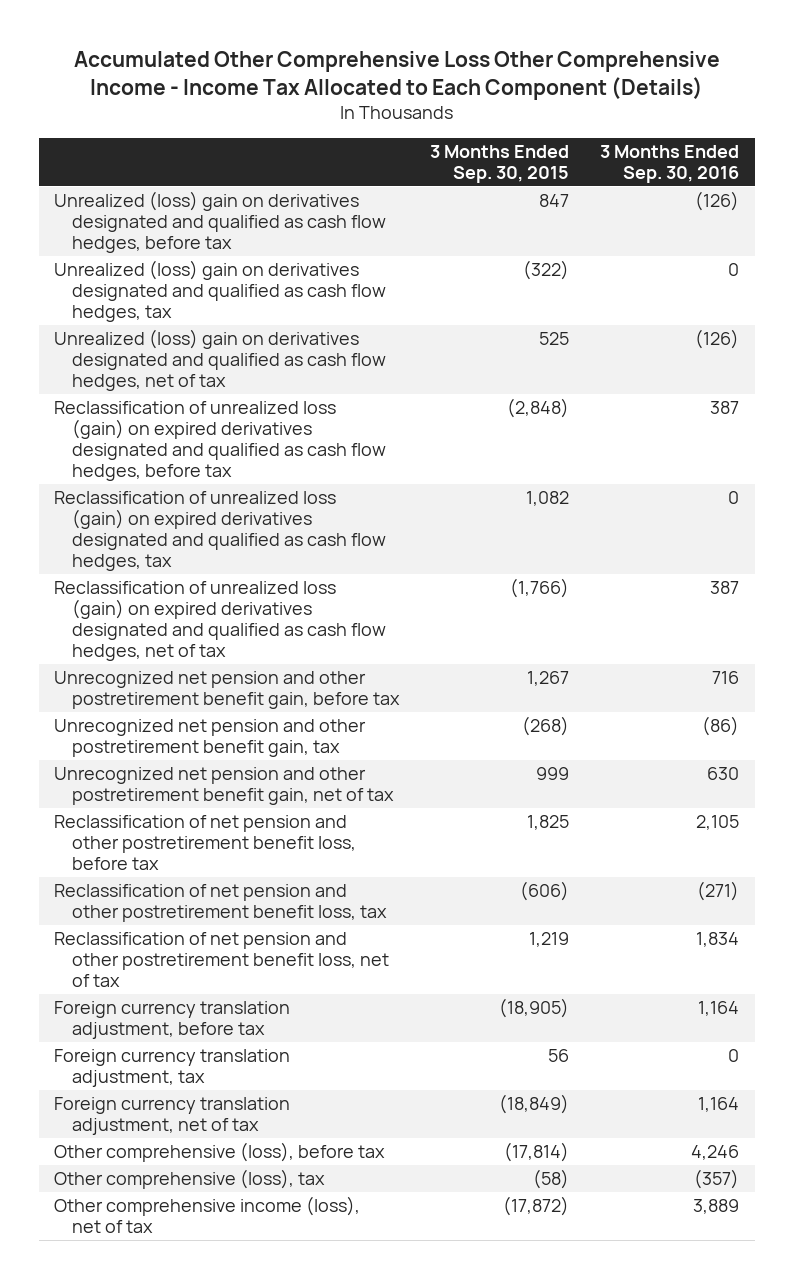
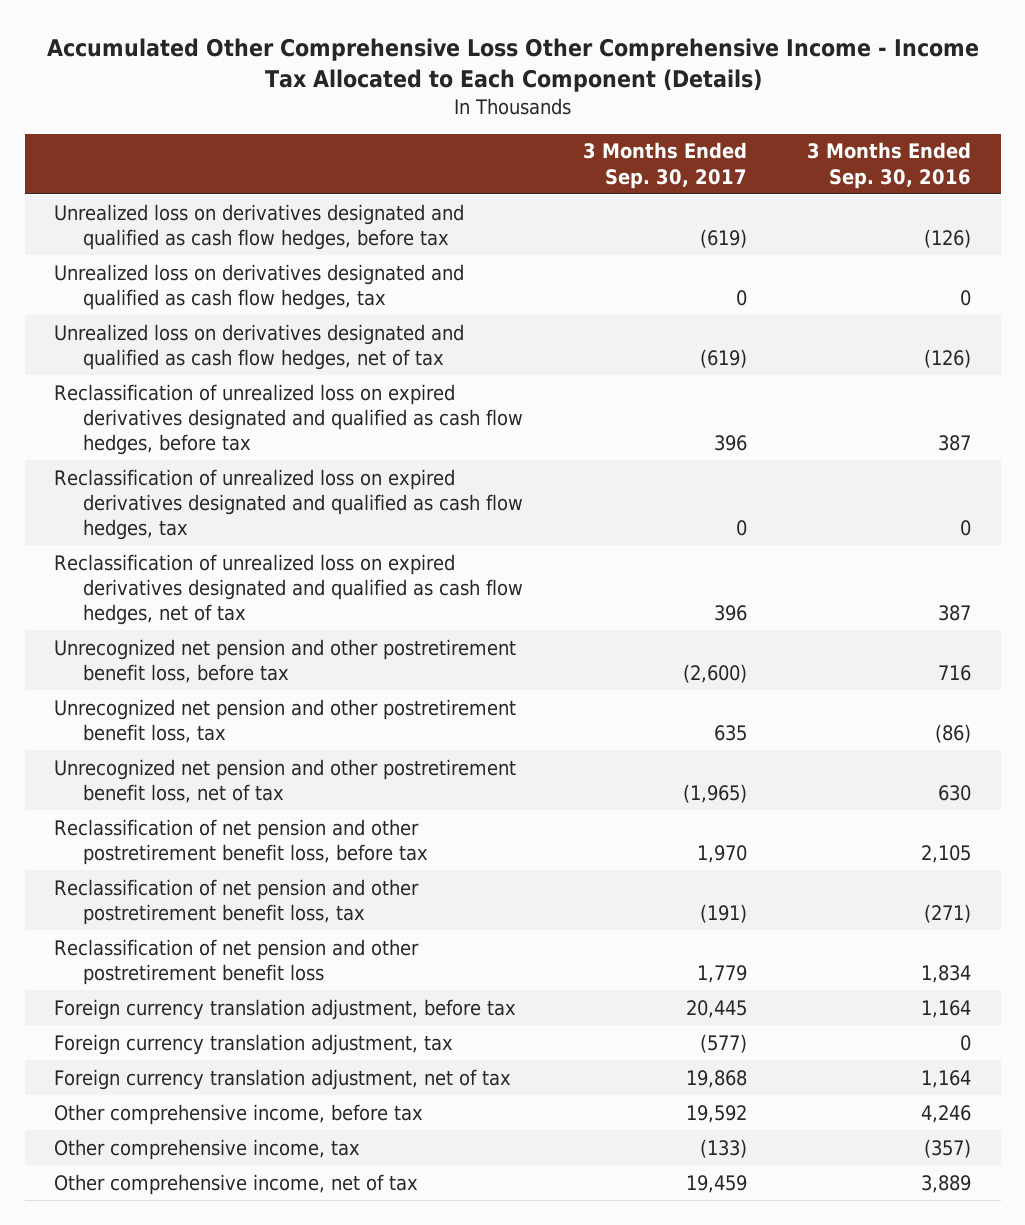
- | 3 Months Ended Sep. 30, 2015 | 3 Months Ended Sep. 30, 2016
+ | 3 Months Ended Sep. 30, 2017 | 3 Months Ended Sep. 30, 2016
- Unrealized (loss) gain on derivatives designated and qualified as cash flow hedges, before tax | 847 | (126)
- Unrealized (loss) gain on derivatives designated and qualified as cash flow hedges, tax | (322) | 0
- Unrealized (loss) gain on derivatives designated and qualified as cash flow hedges, net of tax | 525 | (126)
- Reclassification of unrealized loss (gain) on expired derivatives designated and qualified as cash flow hedges, before tax | (2,848) | 387
- Reclassification of unrealized loss (gain) on expired derivatives designated and qualified as cash flow hedges, tax | 1,082 | 0
- Reclassification of unrealized loss (gain) on expired derivatives designated and qualified as cash flow hedges, net of tax | (1,766) | 387
- Unrecognized net pension and other postretirement benefit gain, before tax | 1,267 | 716
- Unrecognized net pension and other postretirement benefit gain, tax | (268) | (86)
- Unrecognized net pension and other postretirement benefit gain, net of tax | 999 | 630
+ Unrealized loss on derivatives designated and qualified as cash flow hedges, before tax | (619) | (126)
+ Unrealized loss on derivatives designated and qualified as cash flow hedges, tax | 0 | 0
+ Unrealized loss on derivatives designated and qualified as cash flow hedges, net of tax | (619) | (126)
+ Reclassification of unrealized loss on expired derivatives designated and qualified as cash flow hedges, before tax | 396 | 387
+ Reclassification of unrealized loss on expired derivatives designated and qualified as cash flow hedges, tax | 0 | 0
+ Reclassification of unrealized loss on expired derivatives designated and qualified as cash flow hedges, net of tax | 396 | 387
+ Unrecognized net pension and other postretirement benefit loss, before tax | (2,600) | 716
+ Unrecognized net pension and other postretirement benefit loss, tax | 635 | (86)
+ Unrecognized net pension and other postretirement benefit loss, net of tax | (1,965) | 630
- Reclassification of net pension and other postretirement benefit loss, net of tax | 1,219 | 1,834
+ Reclassification of net pension and other postretirement benefit loss | 1,779 | 1,834
- Other comprehensive (loss), before tax | (17,814) | 4,246
- Other comprehensive (loss), tax | (58) | (357)
- Other comprehensive income (loss), net of tax | (17,872) | 3,889
+ Other comprehensive income, before tax | 19,592 | 4,246
+ Other comprehensive income, tax | (133) | (357)
+ Other comprehensive income, net of tax | 19,459 | 3,889

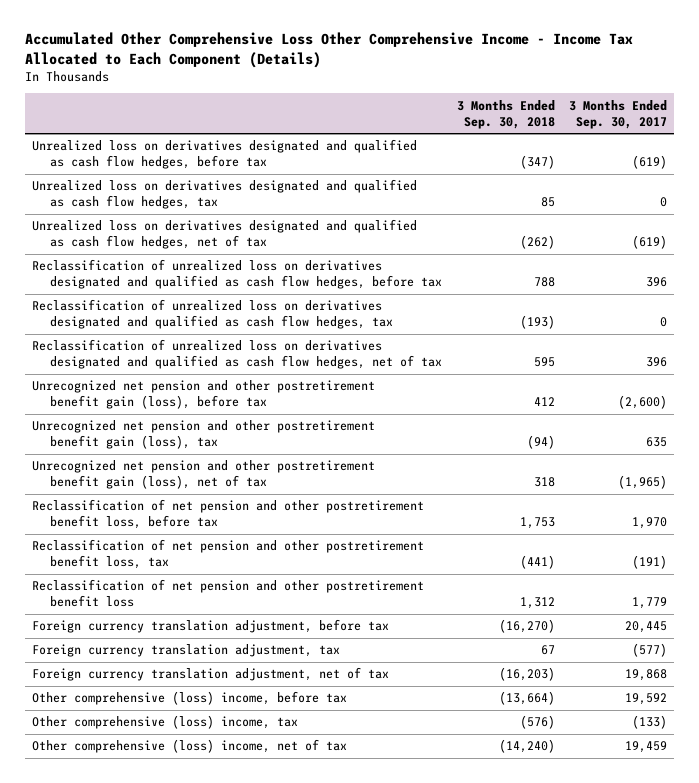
- | 3 Months Ended Sep. 30, 2017 | 3 Months Ended Sep. 30, 2016
+ | 3 Months Ended Sep. 30, 2018 | 3 Months Ended Sep. 30, 2017
- Reclassification of unrealized loss on expired derivatives designated and qualified as cash flow hedges, before tax | 396 | 387
- Reclassification of unrealized loss on expired derivatives designated and qualified as cash flow hedges, tax | 0 | 0
- Reclassification of unrealized loss on expired derivatives designated and qualified as cash flow hedges, net of tax | 396 | 387
- Unrecognized net pension and other postretirement benefit loss, before tax | (2,600) | 716
- Unrecognized net pension and other postretirement benefit loss, tax | 635 | (86)
- Unrecognized net pension and other postretirement benefit loss, net of tax | (1,965) | 630
+ Reclassification of unrealized loss on derivatives designated and qualified as cash flow hedges, before tax | 788 | 396
+ Reclassification of unrealized loss on derivatives designated and qualified as cash flow hedges, tax | (193) | 0
+ Reclassification of unrealized loss on derivatives designated and qualified as cash flow hedges, net of tax | 595 | 396
+ Unrecognized net pension and other postretirement benefit gain (loss), before tax | 412 | (2,600)
+ Unrecognized net pension and other postretirement benefit gain (loss), tax | (94) | 635
+ Unrecognized net pension and other postretirement benefit gain (loss), net of tax | 318 | (1,965)
- Other comprehensive income, before tax | 19,592 | 4,246
- Other comprehensive income, tax | (133) | (357)
- Other comprehensive income, net of tax | 19,459 | 3,889
+ Other comprehensive (loss) income, before tax | (13,664) | 19,592
+ Other comprehensive (loss) income, tax | (576) | (133)
+ Other comprehensive (loss) income, net of tax | (14,240) | 19,459

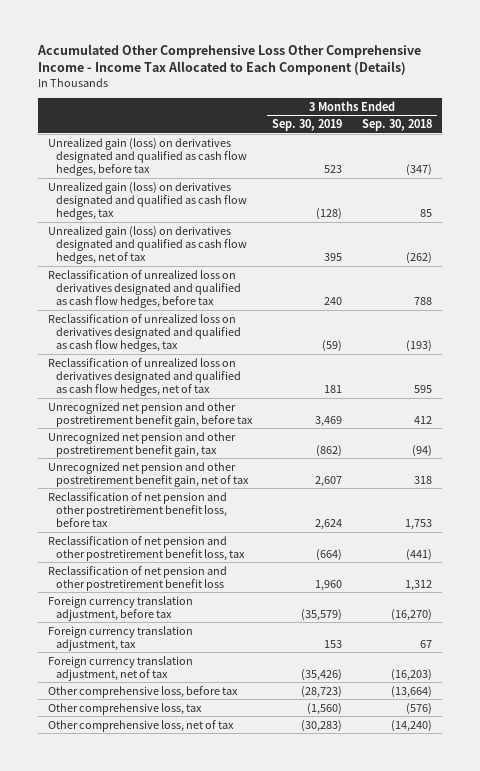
- | 3 Months Ended Sep. 30, 2018 | 3 Months Ended Sep. 30, 2017
+ | 3 Months Ended Sep. 30, 2019 | 3 Months Ended Sep. 30, 2018
- Unrealized loss on derivatives designated and qualified as cash flow hedges, before tax | (347) | (619)
- Unrealized loss on derivatives designated and qualified as cash flow hedges, tax | 85 | 0
- Unrealized loss on derivatives designated and qualified as cash flow hedges, net of tax | (262) | (619)
+ Unrealized gain (loss) on derivatives designated and qualified as cash flow hedges, before tax | 523 | (347)
+ Unrealized gain (loss) on derivatives designated and qualified as cash flow hedges, tax | (128) | 85
+ Unrealized gain (loss) on derivatives designated and qualified as cash flow hedges, net of tax | 395 | (262)
- Unrecognized net pension and other postretirement benefit gain (loss), before tax | 412 | (2,600)
- Unrecognized net pension and other postretirement benefit gain (loss), tax | (94) | 635
- Unrecognized net pension and other postretirement benefit gain (loss), net of tax | 318 | (1,965)
+ Unrecognized net pension and other postretirement benefit gain, before tax | 3,469 | 412
+ Unrecognized net pension and other postretirement benefit gain, tax | (862) | (94)
+ Unrecognized net pension and other postretirement benefit gain, net of tax | 2,607 | 318
- Other comprehensive (loss) income, before tax | (13,664) | 19,592
- Other comprehensive (loss) income, tax | (576) | (133)
- Other comprehensive (loss) income, net of tax | (14,240) | 19,459
+ Other comprehensive loss, before tax | (28,723) | (13,664)
+ Other comprehensive loss, tax | (1,560) | (576)
+ Other comprehensive loss, net of tax | (30,283) | (14,240)

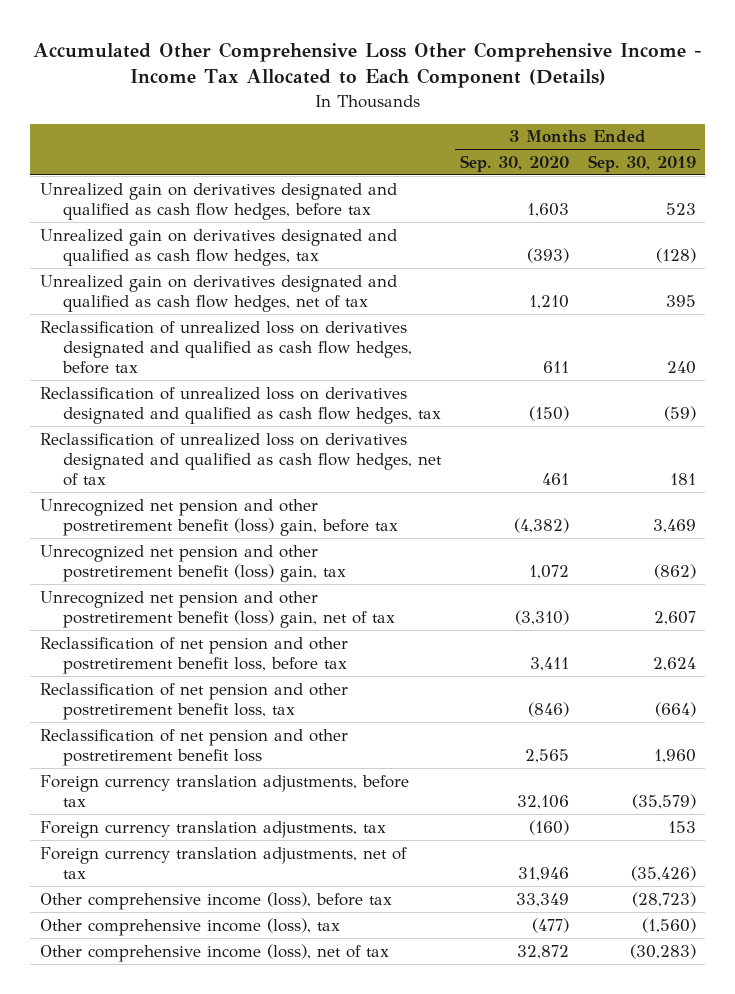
- | 3 Months Ended Sep. 30, 2019 | 3 Months Ended Sep. 30, 2018
+ | 3 Months Ended Sep. 30, 2020 | 3 Months Ended Sep. 30, 2019
- Unrealized gain (loss) on derivatives designated and qualified as cash flow hedges, before tax | 523 | (347)
- Unrealized gain (loss) on derivatives designated and qualified as cash flow hedges, tax | (128) | 85
- Unrealized gain (loss) on derivatives designated and qualified as cash flow hedges, net of tax | 395 | (262)
+ Unrealized gain on derivatives designated and qualified as cash flow hedges, before tax | 1,603 | 523
+ Unrealized gain on derivatives designated and qualified as cash flow hedges, tax | (393) | (128)
+ Unrealized gain on derivatives designated and qualified as cash flow hedges, net of tax | 1,210 | 395
- Unrecognized net pension and other postretirement benefit gain, before tax | 3,469 | 412
- Unrecognized net pension and other postretirement benefit gain, tax | (862) | (94)
- Unrecognized net pension and other postretirement benefit gain, net of tax | 2,607 | 318
+ Unrecognized net pension and other postretirement benefit (loss) gain, before tax | (4,382) | 3,469
+ Unrecognized net pension and other postretirement benefit (loss) gain, tax | 1,072 | (862)
+ Unrecognized net pension and other postretirement benefit (loss) gain, net of tax | (3,310) | 2,607
- Foreign currency translation adjustment, before tax | (35,579) | (16,270)
- Foreign currency translation adjustment, tax | 153 | 67
- Foreign currency translation adjustment, net of tax | (35,426) | (16,203)
- Other comprehensive loss, before tax | (28,723) | (13,664)
- Other comprehensive loss, tax | (1,560) | (576)
- Other comprehensive loss, net of tax | (30,283) | (14,240)
+ Foreign currency translation adjustments, before tax | 32,106 | (35,579)
+ Foreign currency translation adjustments, tax | (160) | 153
+ Foreign currency translation adjustments, net of tax | 31,946 | (35,426)
+ Other comprehensive income (loss), before tax | 33,349 | (28,723)
+ Other comprehensive income (loss), tax | (477) | (1,560)
+ Other comprehensive income (loss), net of tax | 32,872 | (30,283)

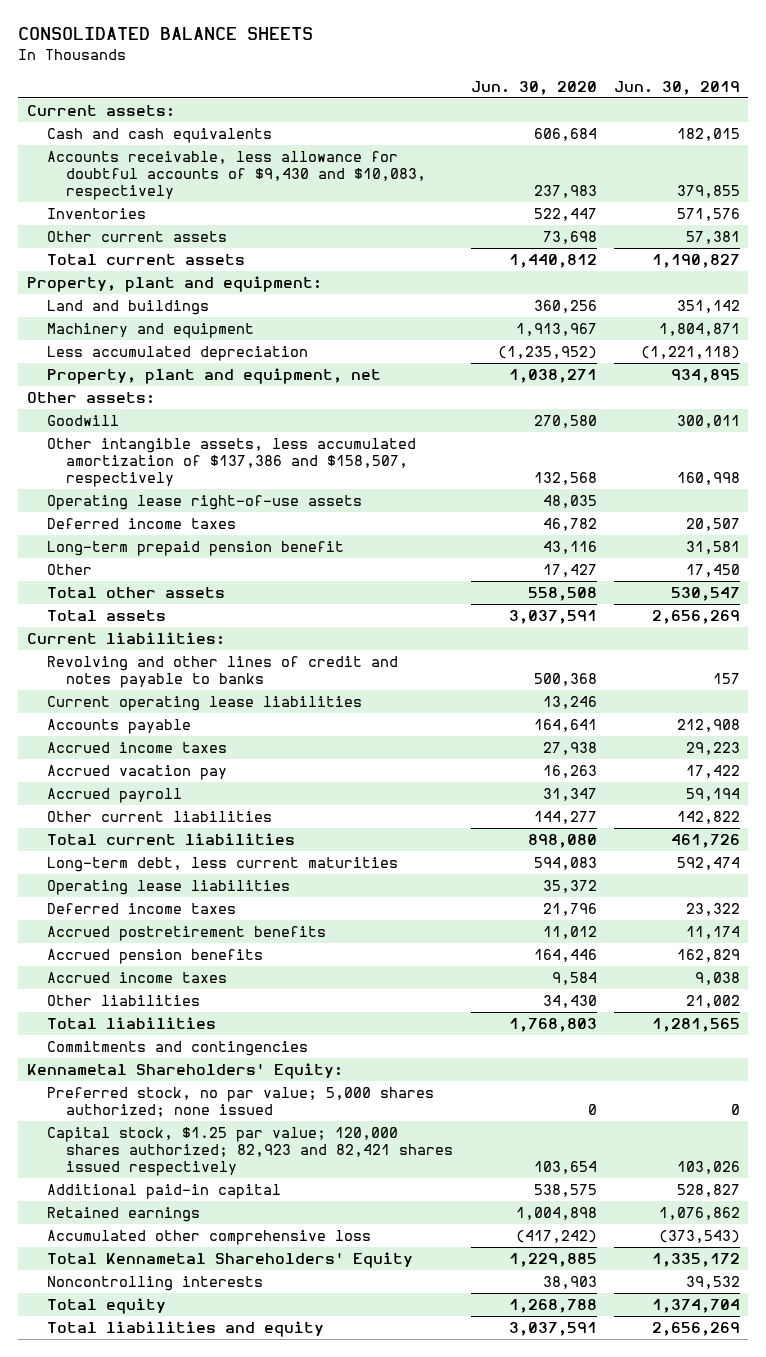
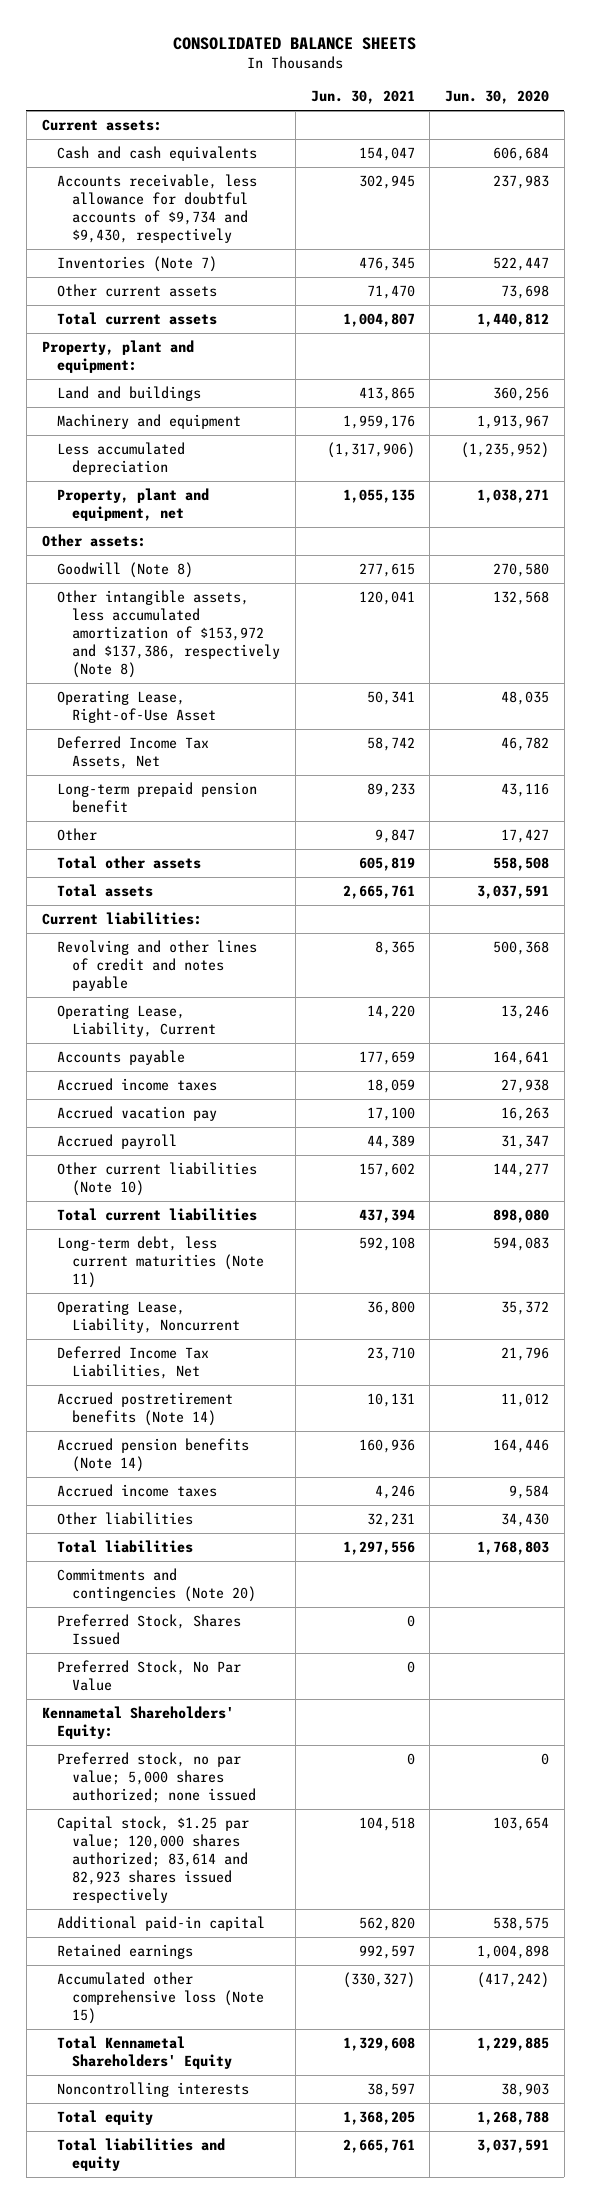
- | Jun. 30, 2020 | Jun. 30, 2019
+ | Jun. 30, 2021 | Jun. 30, 2020
- Accounts receivable, less allowance for doubtful accounts of $9,430 and $10,083, respectively | 237,983 | 379,855
- Inventories | 522,447 | 571,576
+ Accounts receivable, less allowance for doubtful accounts of $9,734 and $9,430, respectively | 302,945 | 237,983
+ Inventories (Note 7) | 476,345 | 522,447
- Goodwill | 270,580 | 300,011
- Other intangible assets, less accumulated amortization of $137,386 and $158,507, respectively | 132,568 | 160,998
- Operating lease right-of-use assets | 48,035 |
- Deferred income taxes | 46,782 | 20,507
+ Goodwill (Note 8) | 277,615 | 270,580
+ Other intangible assets, less accumulated amortization of $153,972 and $137,386, respectively (Note 8) | 120,041 | 132,568
+ Operating Lease, Right-of-Use Asset | 50,341 | 48,035
+ Deferred Income Tax Assets, Net | 58,742 | 46,782
- Revolving and other lines of credit and notes payable to banks | 500,368 | 157
- Current operating lease liabilities | 13,246 |
+ Revolving and other lines of credit and notes payable | 8,365 | 500,368
+ Operating Lease, Liability, Current | 14,220 | 13,246
- Other current liabilities | 144,277 | 142,822
+ Other current liabilities (Note 10) | 157,602 | 144,277
- Long-term debt, less current maturities | 594,083 | 592,474
- Operating lease liabilities | 35,372 |
- Deferred income taxes | 21,796 | 23,322
- Accrued postretirement benefits | 11,012 | 11,174
- Accrued pension benefits | 164,446 | 162,829
+ Long-term debt, less current maturities (Note 11) | 592,108 | 594,083
+ Operating Lease, Liability, Noncurrent | 36,800 | 35,372
+ Deferred Income Tax Liabilities, Net | 23,710 | 21,796
+ Accrued postretirement benefits (Note 14) | 10,131 | 11,012
+ Accrued pension benefits (Note 14) | 160,936 | 164,446
- Commitments and contingencies
+ Commitments and contingencies (Note 20)
+ Preferred Stock, Shares Issued | 0 |
+ Preferred Stock, No Par Value | 0 |
- Capital stock, $1.25 par value; 120,000 shares authorized; 82,923 and 82,421 shares issued respectively | 103,654 | 103,026
+ Capital stock, $1.25 par value; 120,000 shares authorized; 83,614 and 82,923 shares issued respectively | 104,518 | 103,654
- Accumulated other comprehensive loss | (417,242) | (373,543)
+ Accumulated other comprehensive loss (Note 15) | (330,327) | (417,242)

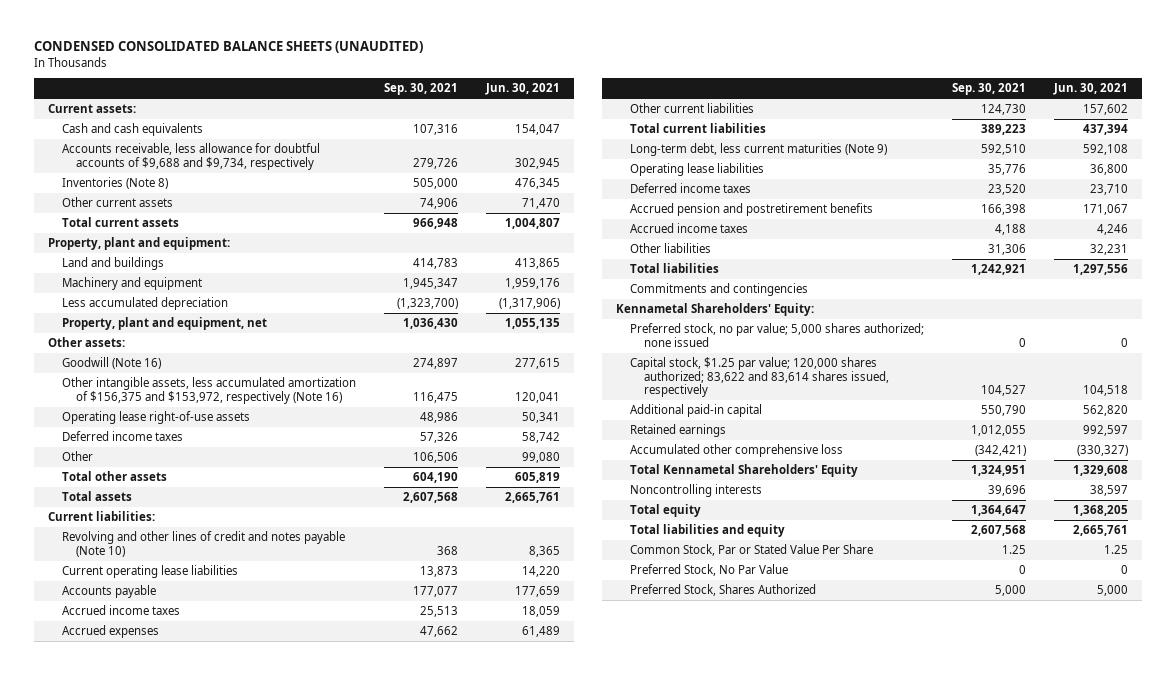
- CONSOLIDATED BALANCE SHEETS
+ CONDENSED CONSOLIDATED BALANCE SHEETS (UNAUDITED)
- | Jun. 30, 2021 | Jun. 30, 2020
+ | Sep. 30, 2021 | Jun. 30, 2021
- Accounts receivable, less allowance for doubtful accounts of $9,734 and $9,430, respectively | 302,945 | 237,983
- Inventories (Note 7) | 476,345 | 522,447
+ Accounts receivable, less allowance for doubtful accounts of $9,688 and $9,734, respectively | 279,726 | 302,945
+ Inventories (Note 8) | 505,000 | 476,345
- Goodwill (Note 8) | 277,615 | 270,580
- Other intangible assets, less accumulated amortization of $153,972 and $137,386, respectively (Note 8) | 120,041 | 132,568
- Operating Lease, Right-of-Use Asset | 50,341 | 48,035
- Deferred Income Tax Assets, Net | 58,742 | 46,782
- Long-term prepaid pension benefit | 89,233 | 43,116
- Other | 9,847 | 17,427
+ Goodwill (Note 16) | 274,897 | 277,615
+ Other intangible assets, less accumulated amortization of $156,375 and $153,972, respectively (Note 16) | 116,475 | 120,041
+ Operating lease right-of-use assets | 48,986 | 50,341
+ Deferred income taxes | 57,326 | 58,742
+ Other | 106,506 | 99,080
- Revolving and other lines of credit and notes payable | 8,365 | 500,368
- Operating Lease, Liability, Current | 14,220 | 13,246
+ Revolving and other lines of credit and notes payable (Note 10) | 368 | 8,365
+ Current operating lease liabilities | 13,873 | 14,220
- Accrued vacation pay | 17,100 | 16,263
- Accrued payroll | 44,389 | 31,347
- Other current liabilities (Note 10) | 157,602 | 144,277
+ Accrued expenses | 47,662 | 61,489
+ Other current liabilities | 124,730 | 157,602
- Long-term debt, less current maturities (Note 11) | 592,108 | 594,083
- Operating Lease, Liability, Noncurrent | 36,800 | 35,372
- Deferred Income Tax Liabilities, Net | 23,710 | 21,796
- Accrued postretirement benefits (Note 14) | 10,131 | 11,012
- Accrued pension benefits (Note 14) | 160,936 | 164,446
+ Long-term debt, less current maturities (Note 9) | 592,510 | 592,108
+ Operating lease liabilities | 35,776 | 36,800
+ Deferred income taxes | 23,520 | 23,710
+ Accrued pension and postretirement benefits | 166,398 | 171,067
- Commitments and contingencies (Note 20)
- Preferred Stock, Shares Issued | 0 |
+ Commitments and contingencies
- Capital stock, $1.25 par value; 120,000 shares authorized; 83,614 and 82,923 shares issued respectively | 104,518 | 103,654
+ Capital stock, $1.25 par value; 120,000 shares authorized; 83,622 and 83,614 shares issued, respectively | 104,527 | 104,518
- Accumulated other comprehensive loss (Note 15) | (330,327) | (417,242)
+ Accumulated other comprehensive loss | (342,421) | (330,327)
+ Common Stock, Par or Stated Value Per Share | 1.25 | 1.25
moved down: Preferred Stock, No Par Value | 0 | 0
+ Preferred Stock, Shares Authorized | 5,000 | 5,000

